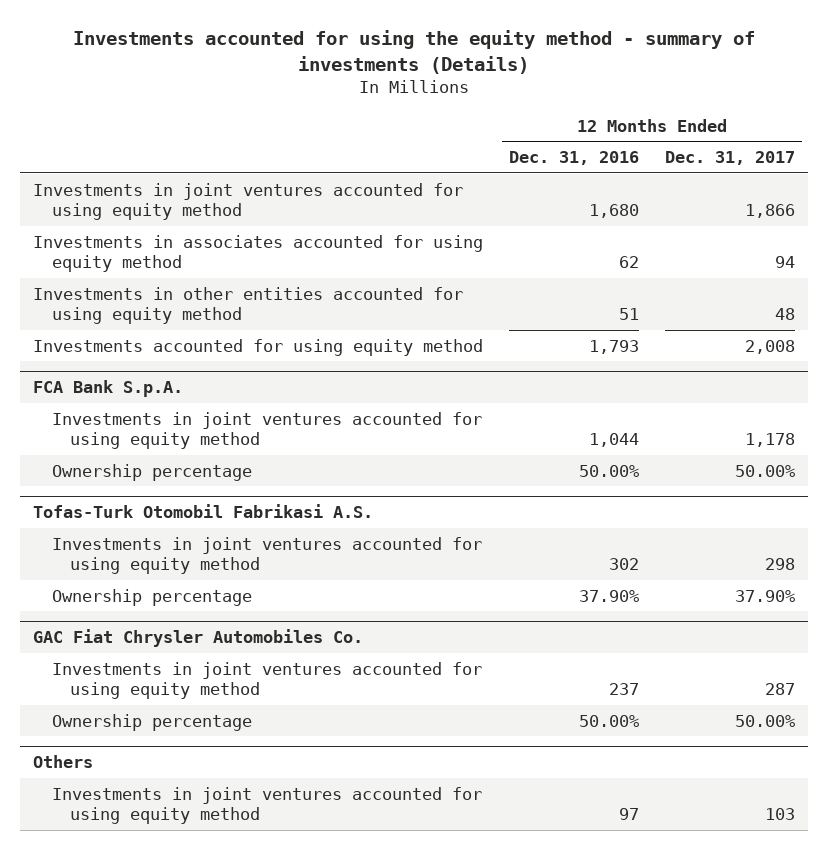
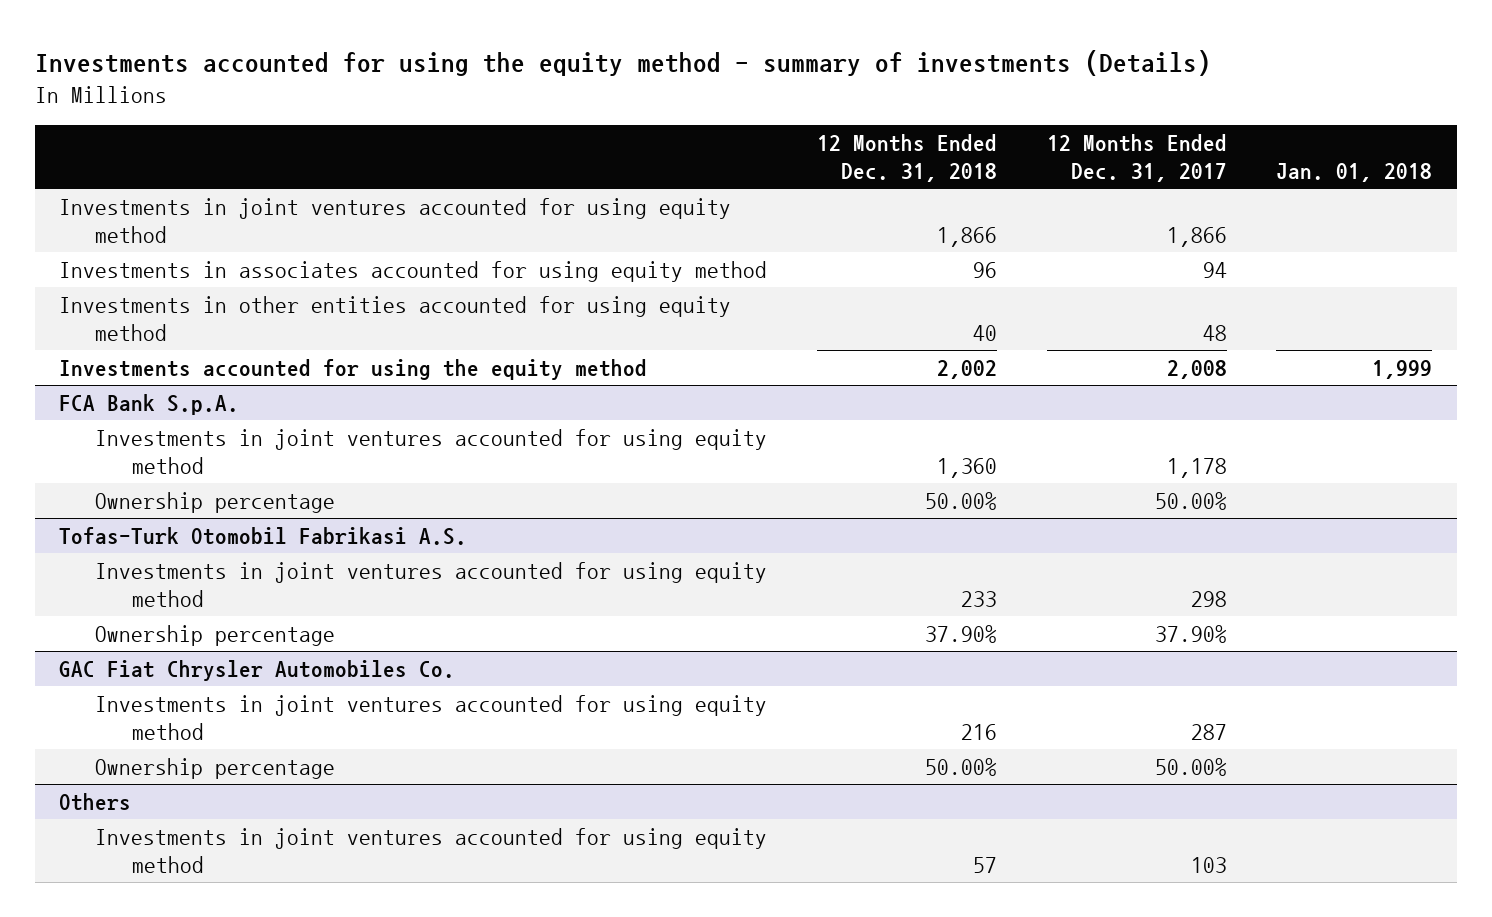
- | 12 Months Ended Dec. 31, 2016 | 12 Months Ended Dec. 31, 2017
+ | 12 Months Ended Dec. 31, 2018 | 12 Months Ended Dec. 31, 2017 | Jan. 01, 2018
- Investments accounted for using equity method | 1,793 | 2,008
+ Investments accounted for using the equity method | 2,002 | 2,008 | 1,999

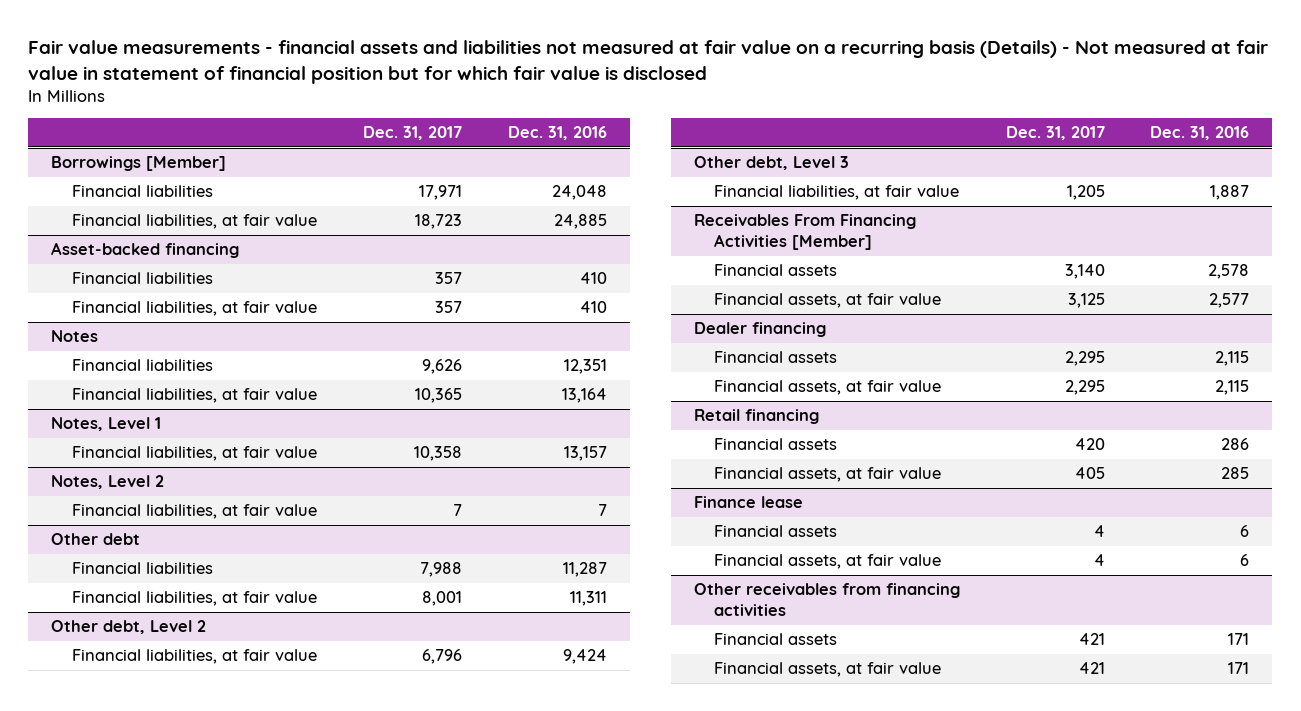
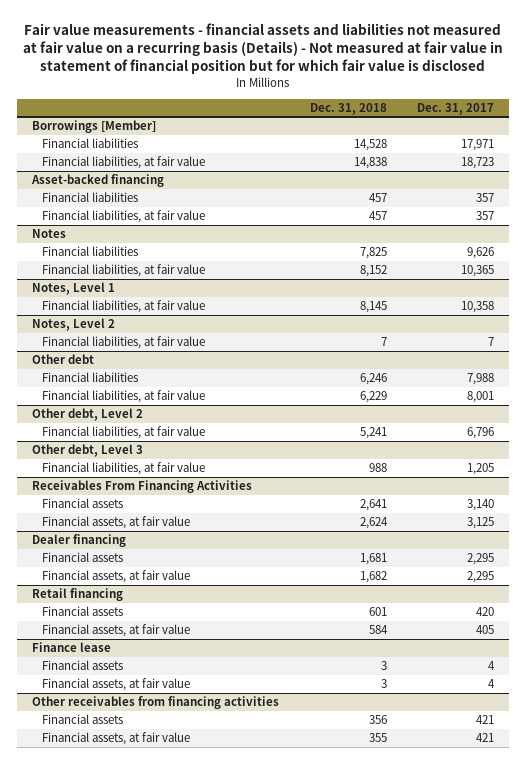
- | Dec. 31, 2017 | Dec. 31, 2016
+ | Dec. 31, 2018 | Dec. 31, 2017
- Receivables From Financing Activities [Member]
+ Receivables From Financing Activities

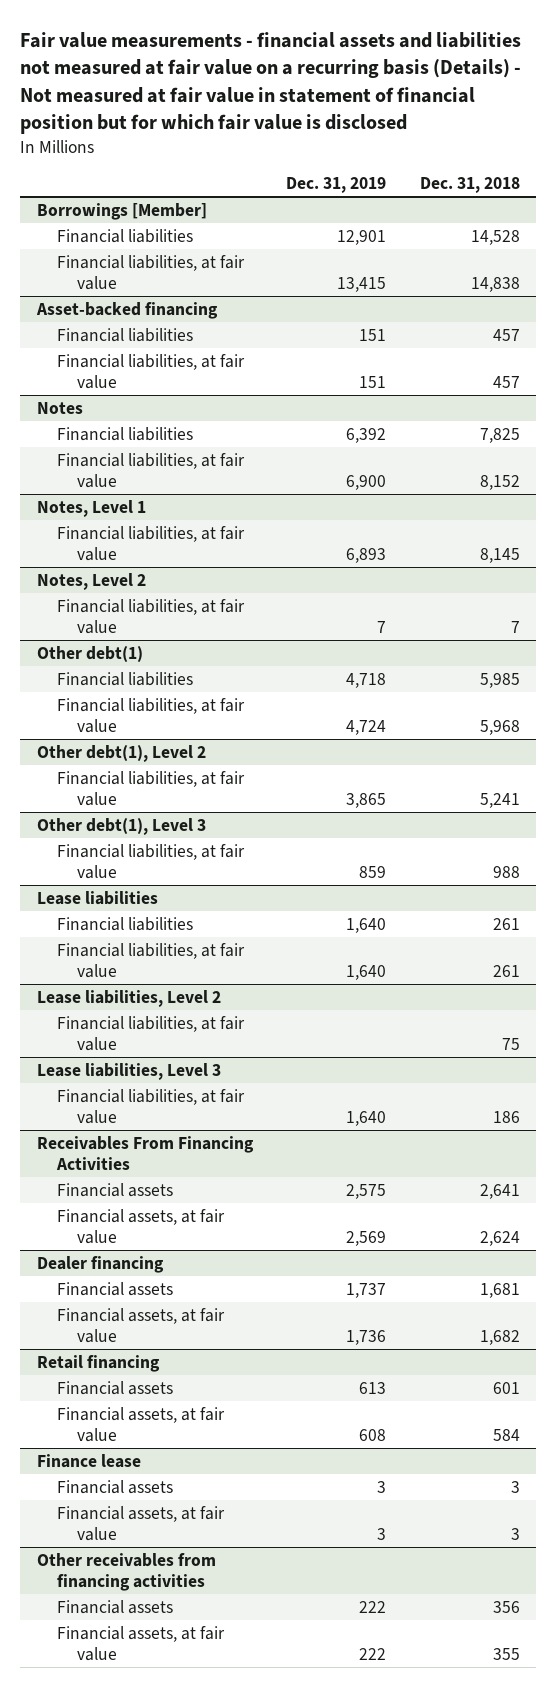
- | Dec. 31, 2018 | Dec. 31, 2017
+ | Dec. 31, 2019 | Dec. 31, 2018
- Other debt
- Financial liabilities | 6,246 | 7,988
- Financial liabilities, at fair value | 6,229 | 8,001
- Other debt, Level 2
+ Other debt(1)
+ Financial liabilities | 4,718 | 5,985
+ Financial liabilities, at fair value | 4,724 | 5,968
+ Other debt(1), Level 2
- Other debt, Level 3
+ Other debt(1), Level 3
+ Lease liabilities
+ Financial liabilities | 1,640 | 261
+ Financial liabilities, at fair value | 1,640 | 261
+ Lease liabilities, Level 2
+ Financial liabilities, at fair value | | 75
+ Lease liabilities, Level 3
+ Financial liabilities, at fair value | 1,640 | 186

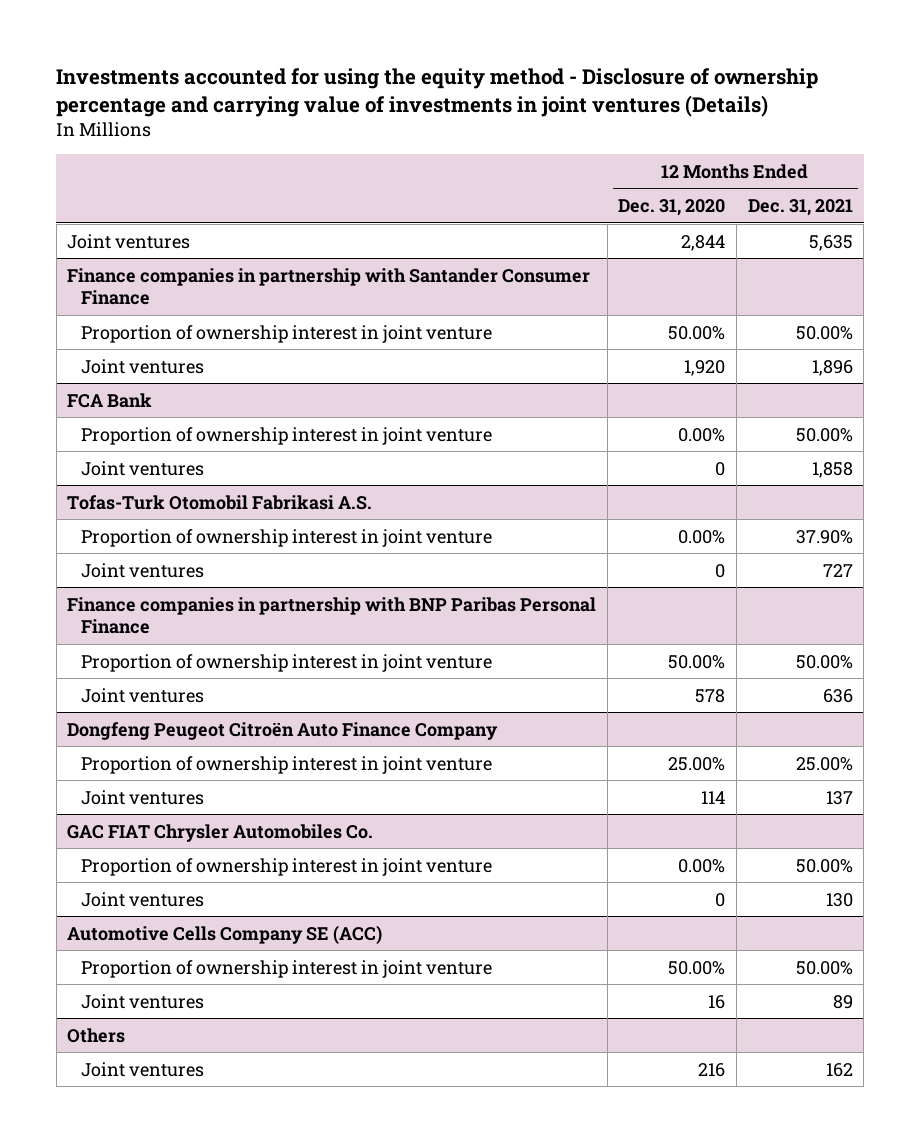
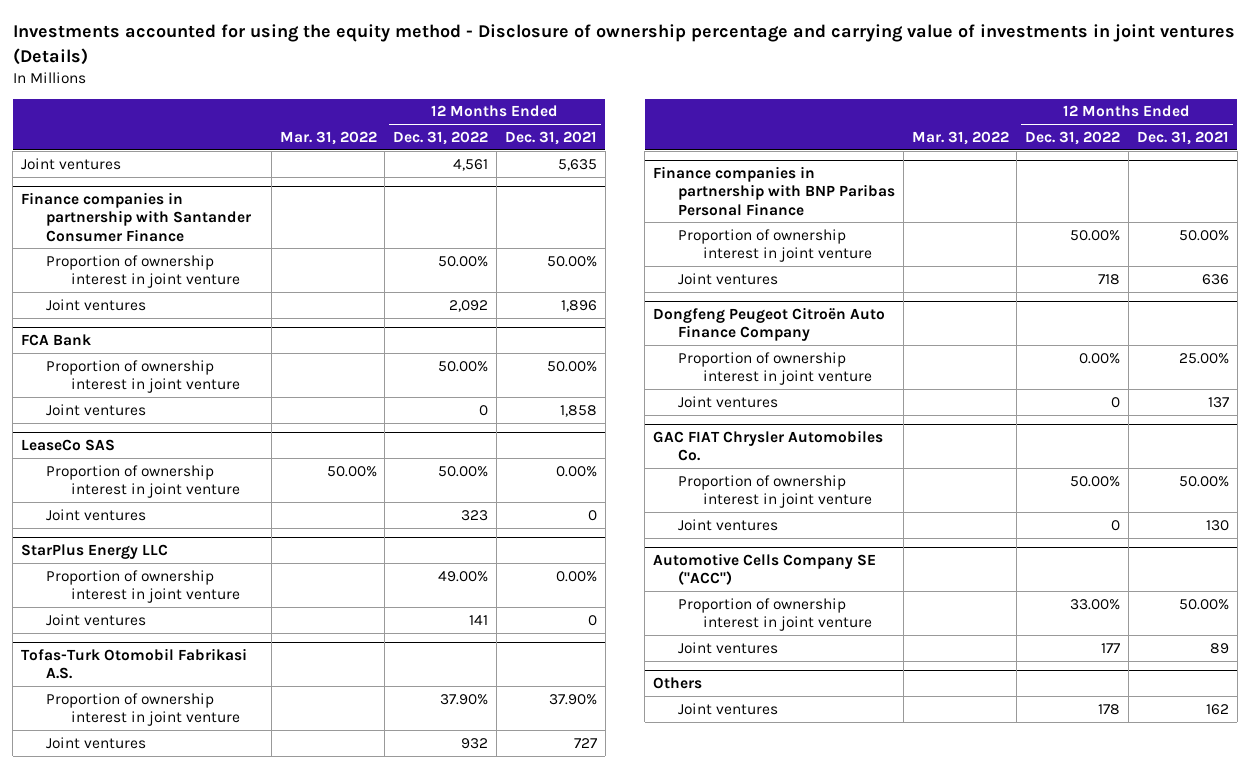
- | 12 Months Ended Dec. 31, 2020 | 12 Months Ended Dec. 31, 2021
+ | Mar. 31, 2022 | 12 Months Ended Dec. 31, 2022 | 12 Months Ended Dec. 31, 2021
+ LeaseCo SAS
+ Proportion of ownership interest in joint venture | 50.00% | 50.00% | 0.00%
+ Joint ventures | | 323 | 0
+ StarPlus Energy LLC
+ Proportion of ownership interest in joint venture | | 49.00% | 0.00%
+ Joint ventures | | 141 | 0
- Automotive Cells Company SE (ACC)
+ Automotive Cells Company SE ("ACC")

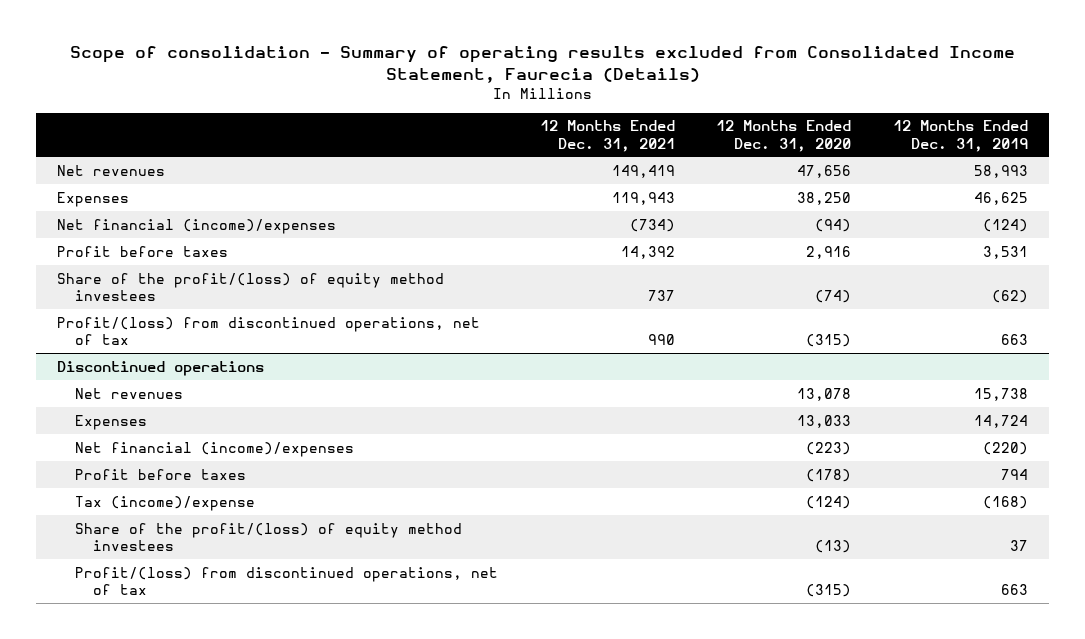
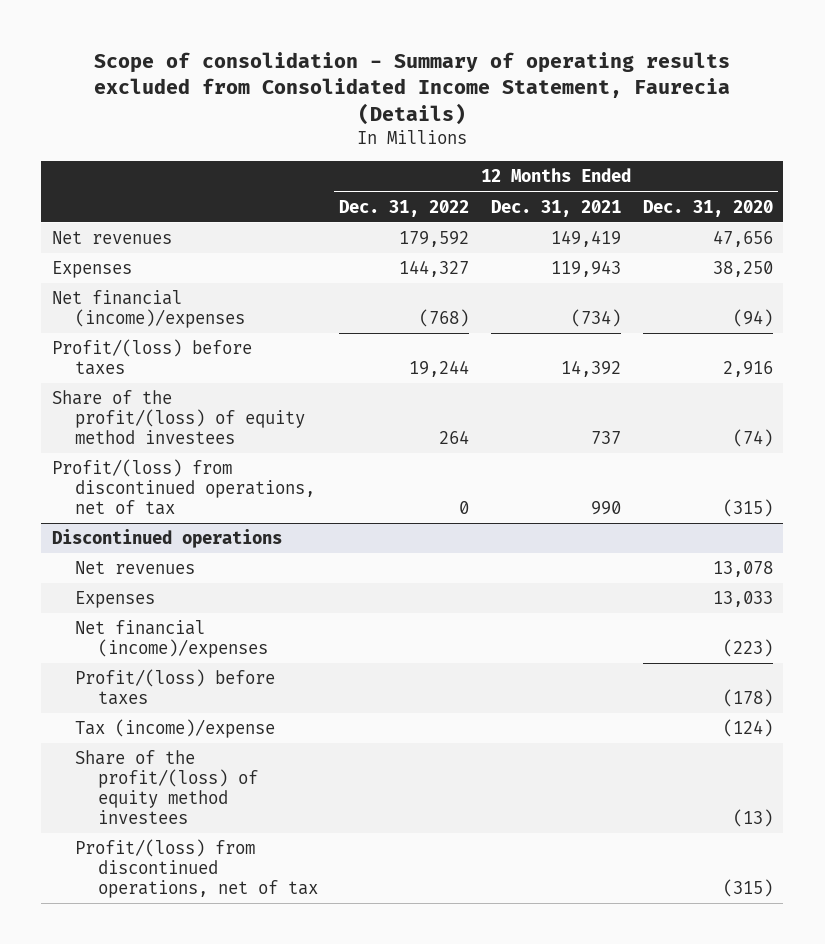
- | 12 Months Ended Dec. 31, 2021 | 12 Months Ended Dec. 31, 2020 | 12 Months Ended Dec. 31, 2019
+ | 12 Months Ended Dec. 31, 2022 | 12 Months Ended Dec. 31, 2021 | 12 Months Ended Dec. 31, 2020
- Profit before taxes | 14,392 | 2,916 | 3,531
+ Profit/(loss) before taxes | 19,244 | 14,392 | 2,916
@ Discontinued operations
- Profit before taxes | | (178) | 794
+ Profit/(loss) before taxes | | | (178)

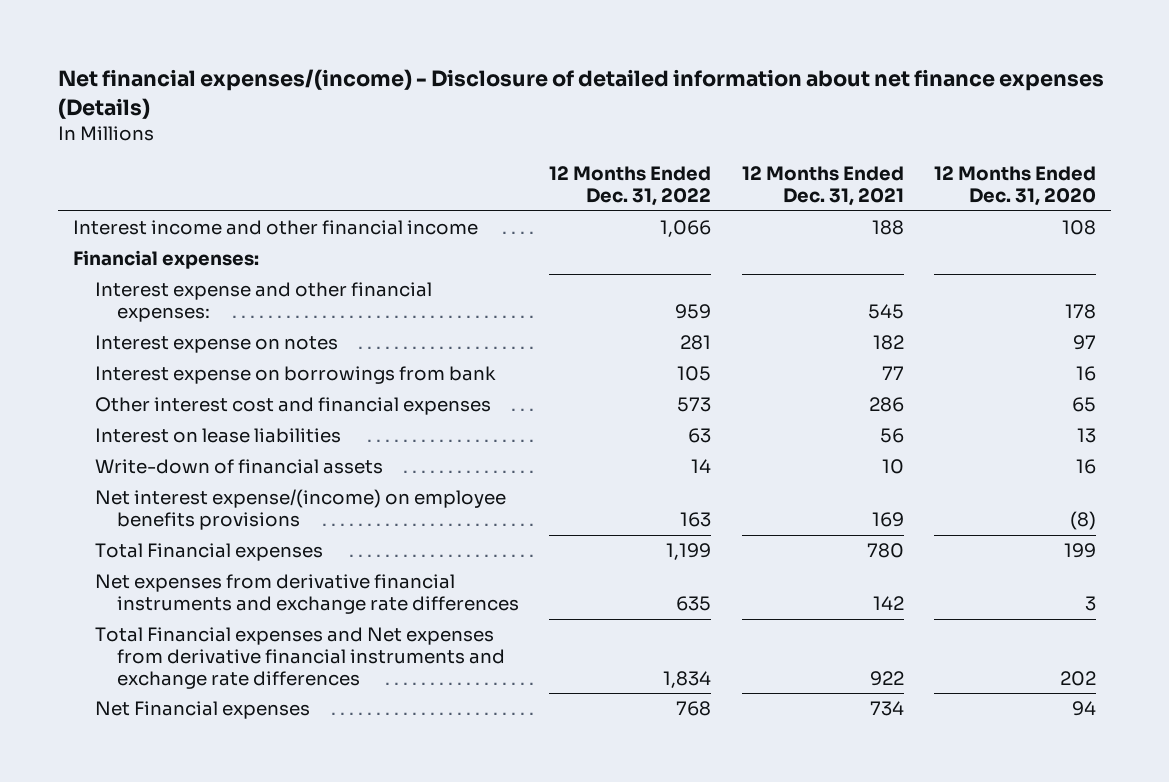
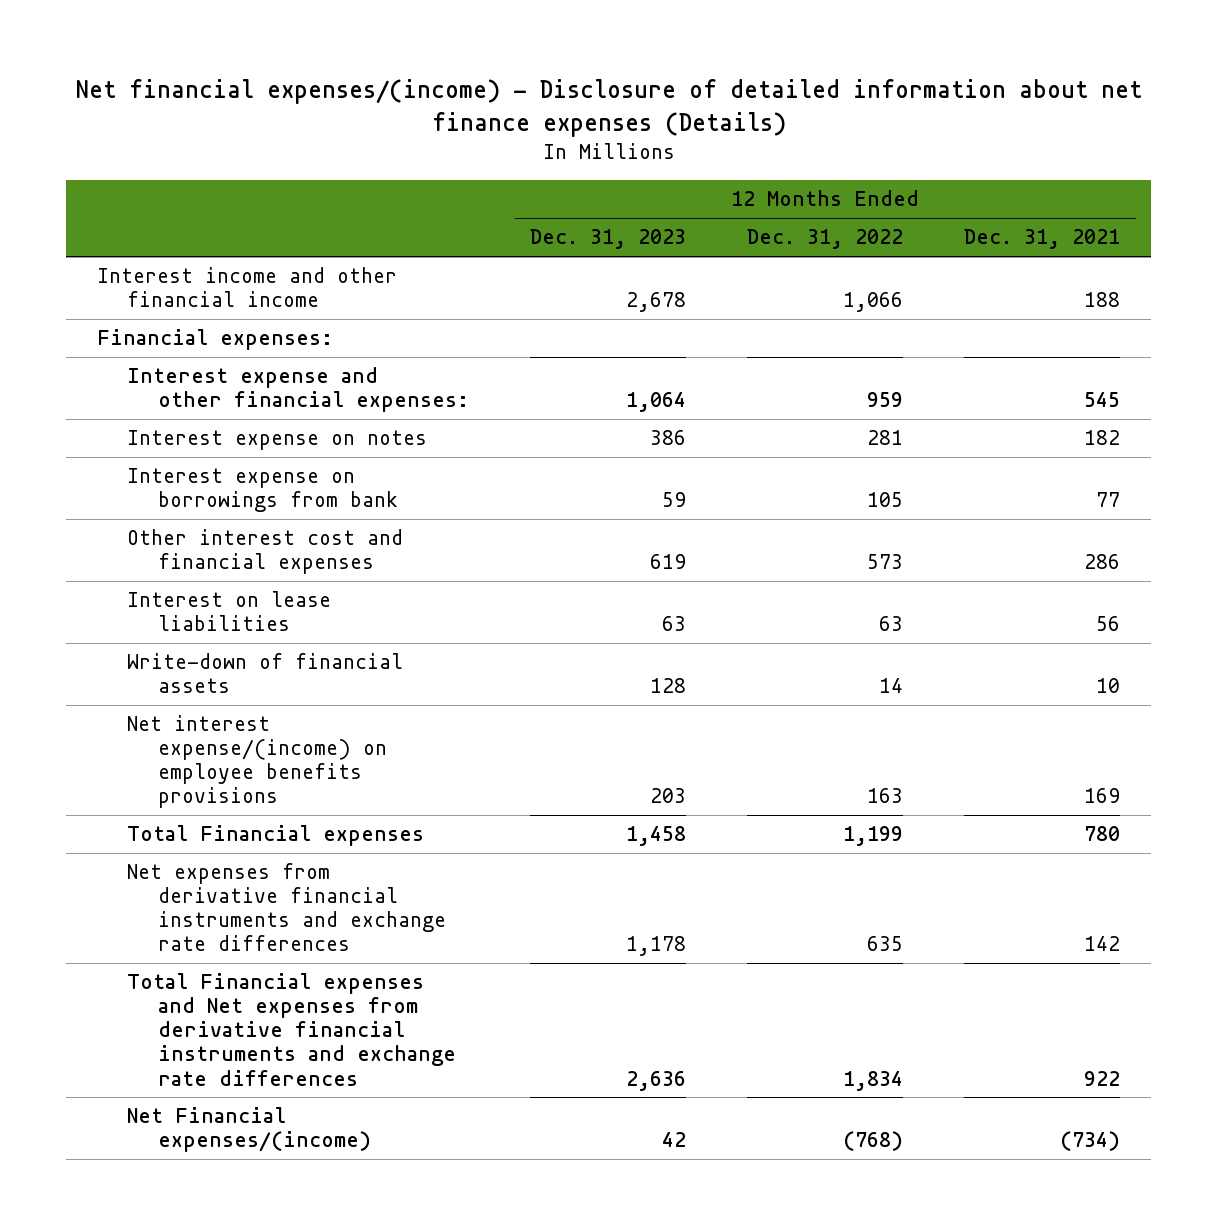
- | 12 Months Ended Dec. 31, 2022 | 12 Months Ended Dec. 31, 2021 | 12 Months Ended Dec. 31, 2020
+ | 12 Months Ended Dec. 31, 2023 | 12 Months Ended Dec. 31, 2022 | 12 Months Ended Dec. 31, 2021
- Net Financial expenses | 768 | 734 | 94
+ Net Financial expenses/(income) | 42 | (768) | (734)

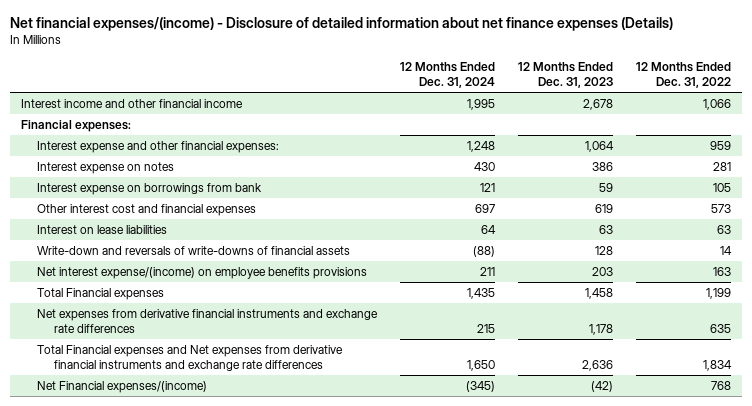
- | 12 Months Ended Dec. 31, 2023 | 12 Months Ended Dec. 31, 2022 | 12 Months Ended Dec. 31, 2021
+ | 12 Months Ended Dec. 31, 2024 | 12 Months Ended Dec. 31, 2023 | 12 Months Ended Dec. 31, 2022
- Write-down of financial assets | 128 | 14 | 10
+ Write-down and reversals of write-downs of financial assets | (88) | 128 | 14
- Net Financial expenses/(income) | 42 | (768) | (734)
+ Net Financial expenses/(income) | (345) | (42) | 768

